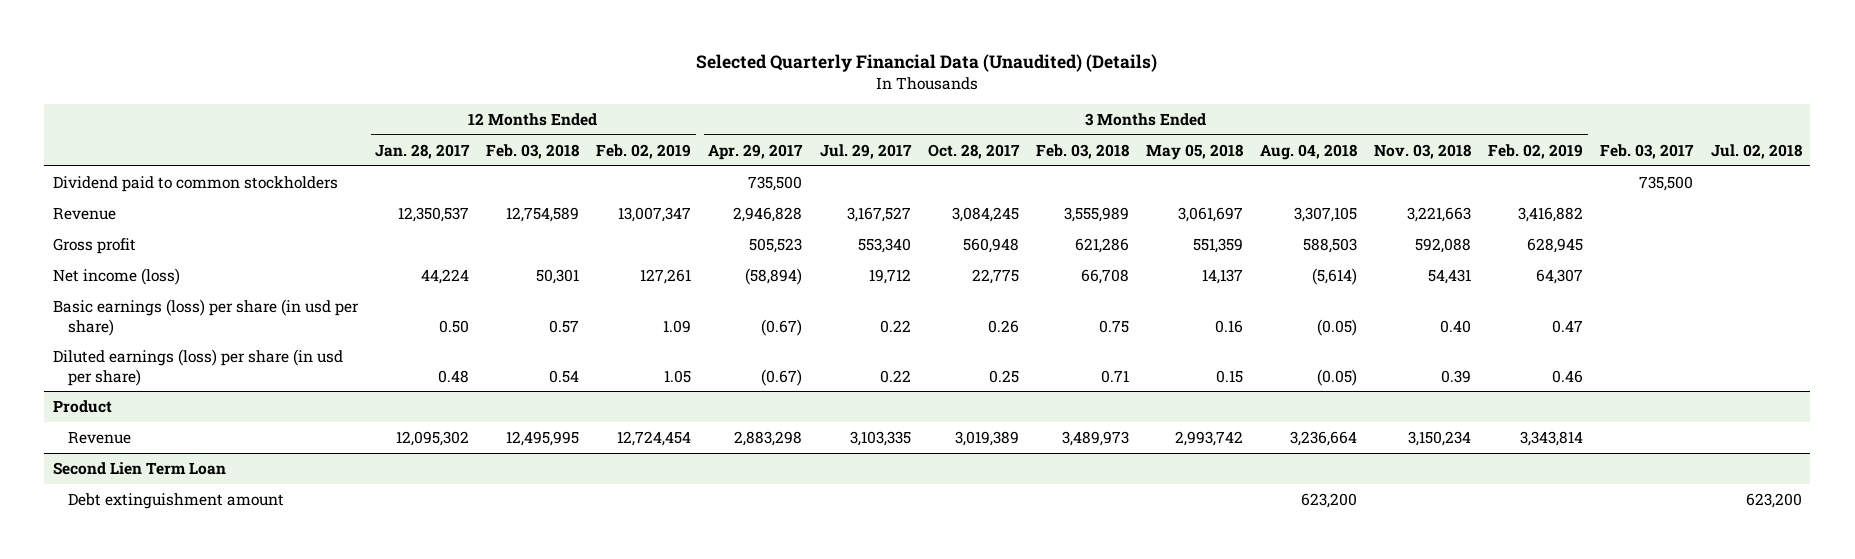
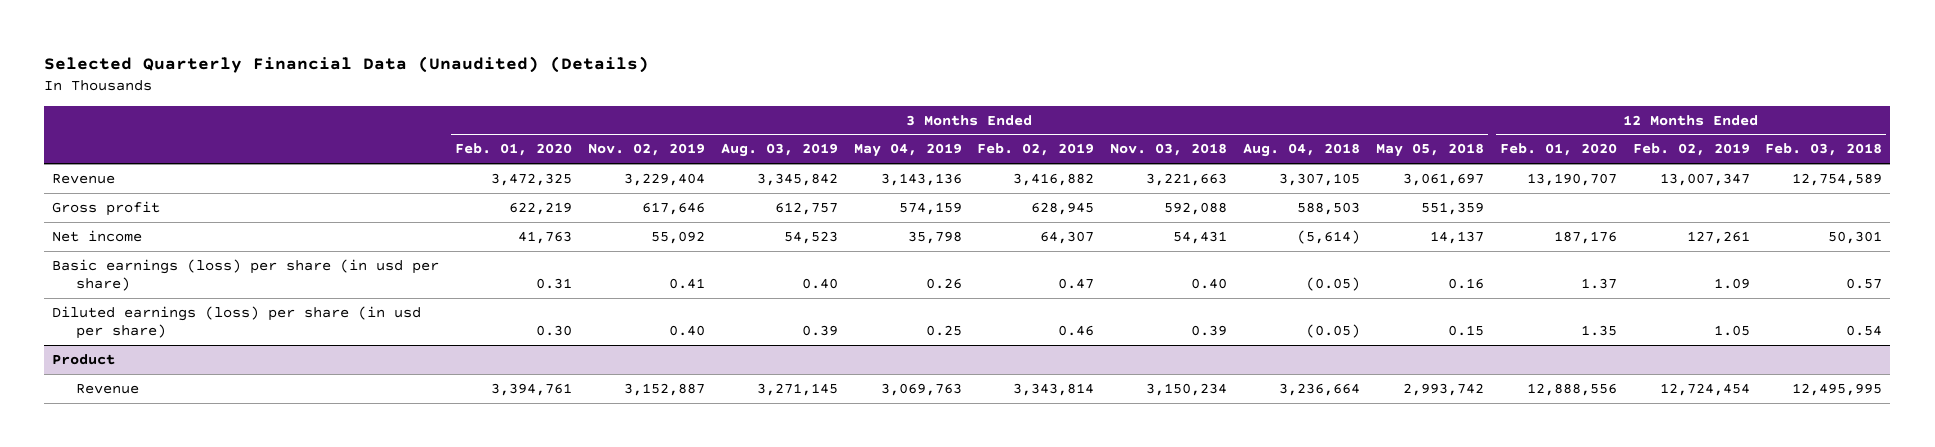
- | 12 Months Ended Jan. 28, 2017 | 12 Months Ended Feb. 03, 2018 | 12 Months Ended Feb. 02, 2019 | 3 Months Ended Apr. 29, 2017 | 3 Months Ended Jul. 29, 2017 | 3 Months Ended Oct. 28, 2017 | 3 Months Ended Feb. 03, 2018 | 3 Months Ended May 05, 2018 | 3 Months Ended Aug. 04, 2018 | 3 Months Ended Nov. 03, 2018 | 3 Months Ended Feb. 02, 2019 | Feb. 03, 2017 | Jul. 02, 2018
+ | 3 Months Ended Feb. 01, 2020 | 3 Months Ended Nov. 02, 2019 | 3 Months Ended Aug. 03, 2019 | 3 Months Ended May 04, 2019 | 3 Months Ended Feb. 02, 2019 | 3 Months Ended Nov. 03, 2018 | 3 Months Ended Aug. 04, 2018 | 3 Months Ended May 05, 2018 | 12 Months Ended Feb. 01, 2020 | 12 Months Ended Feb. 02, 2019 | 12 Months Ended Feb. 03, 2018
- Dividend paid to common stockholders | | | | 735,500 | | | | | | | | 735,500 |
- Net income (loss) | 44,224 | 50,301 | 127,261 | (58,894) | 19,712 | 22,775 | 66,708 | 14,137 | (5,614) | 54,431 | 64,307 | |
+ Net income | 41,763 | 55,092 | 54,523 | 35,798 | 64,307 | 54,431 | (5,614) | 14,137 | 187,176 | 127,261 | 50,301
- Second Lien Term Loan
- Debt extinguishment amount | | | | | | | | | 623,200 | | | | 623,200

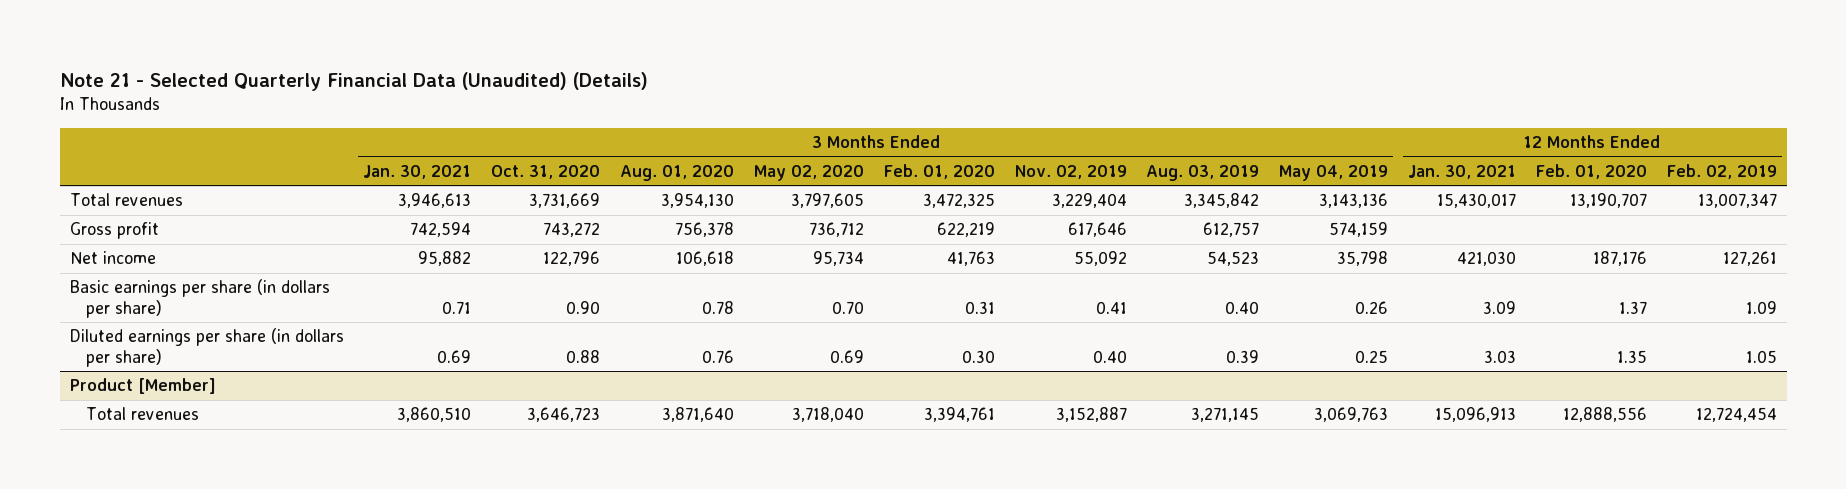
- Selected Quarterly Financial Data (Unaudited) (Details)
+ Note 21 - Selected Quarterly Financial Data (Unaudited) (Details)
- | 3 Months Ended Feb. 01, 2020 | 3 Months Ended Nov. 02, 2019 | 3 Months Ended Aug. 03, 2019 | 3 Months Ended May 04, 2019 | 3 Months Ended Feb. 02, 2019 | 3 Months Ended Nov. 03, 2018 | 3 Months Ended Aug. 04, 2018 | 3 Months Ended May 05, 2018 | 12 Months Ended Feb. 01, 2020 | 12 Months Ended Feb. 02, 2019 | 12 Months Ended Feb. 03, 2018
+ | 3 Months Ended Jan. 30, 2021 | 3 Months Ended Oct. 31, 2020 | 3 Months Ended Aug. 01, 2020 | 3 Months Ended May 02, 2020 | 3 Months Ended Feb. 01, 2020 | 3 Months Ended Nov. 02, 2019 | 3 Months Ended Aug. 03, 2019 | 3 Months Ended May 04, 2019 | 12 Months Ended Jan. 30, 2021 | 12 Months Ended Feb. 01, 2020 | 12 Months Ended Feb. 02, 2019
- Revenue | 3,472,325 | 3,229,404 | 3,345,842 | 3,143,136 | 3,416,882 | 3,221,663 | 3,307,105 | 3,061,697 | 13,190,707 | 13,007,347 | 12,754,589
+ Total revenues | 3,946,613 | 3,731,669 | 3,954,130 | 3,797,605 | 3,472,325 | 3,229,404 | 3,345,842 | 3,143,136 | 15,430,017 | 13,190,707 | 13,007,347
- Basic earnings (loss) per share (in usd per share) | 0.31 | 0.41 | 0.40 | 0.26 | 0.47 | 0.40 | (0.05) | 0.16 | 1.37 | 1.09 | 0.57
- Diluted earnings (loss) per share (in usd per share) | 0.30 | 0.40 | 0.39 | 0.25 | 0.46 | 0.39 | (0.05) | 0.15 | 1.35 | 1.05 | 0.54
- Product
- Revenue | 3,394,761 | 3,152,887 | 3,271,145 | 3,069,763 | 3,343,814 | 3,150,234 | 3,236,664 | 2,993,742 | 12,888,556 | 12,724,454 | 12,495,995
+ Basic earnings per share (in dollars per share) | 0.71 | 0.90 | 0.78 | 0.70 | 0.31 | 0.41 | 0.40 | 0.26 | 3.09 | 1.37 | 1.09
+ Diluted earnings per share (in dollars per share) | 0.69 | 0.88 | 0.76 | 0.69 | 0.30 | 0.40 | 0.39 | 0.25 | 3.03 | 1.35 | 1.05
+ Product [Member]
+ Total revenues | 3,860,510 | 3,646,723 | 3,871,640 | 3,718,040 | 3,394,761 | 3,152,887 | 3,271,145 | 3,069,763 | 15,096,913 | 12,888,556 | 12,724,454

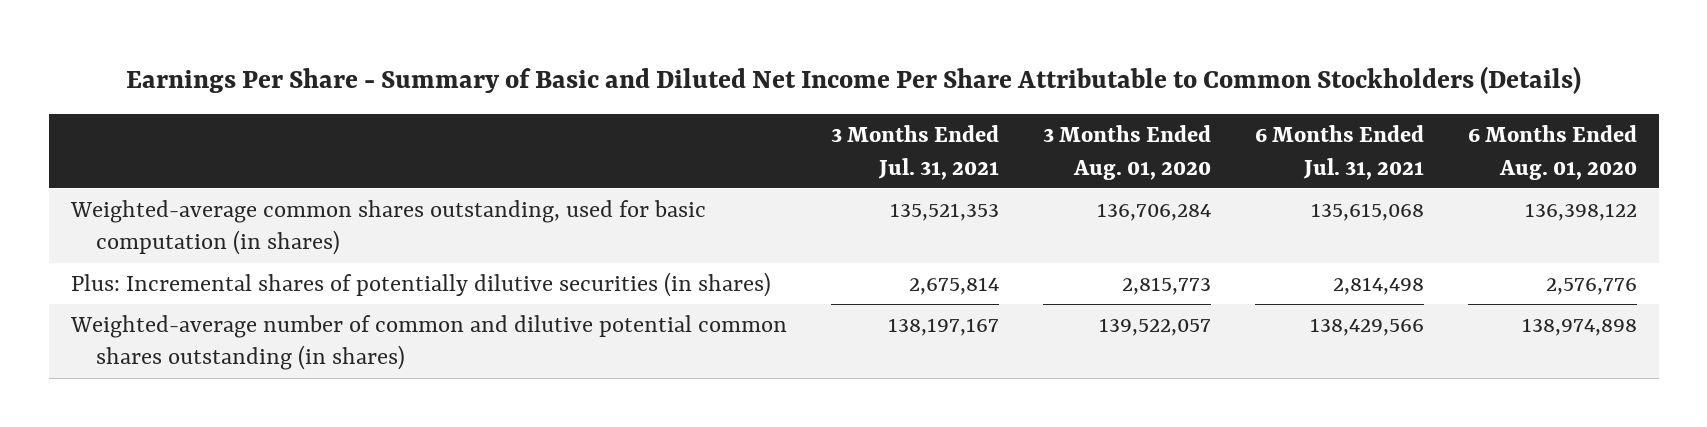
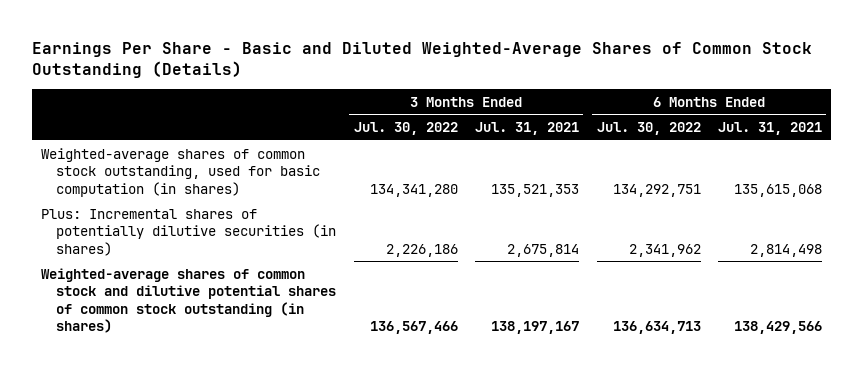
- Earnings Per Share - Summary of Basic and Diluted Net Income Per Share Attributable to Common Stockholders (Details)
+ Earnings Per Share - Basic and Diluted Weighted-Average Shares of Common Stock Outstanding (Details)
- | 3 Months Ended Jul. 31, 2021 | 3 Months Ended Aug. 01, 2020 | 6 Months Ended Jul. 31, 2021 | 6 Months Ended Aug. 01, 2020
+ | 3 Months Ended Jul. 30, 2022 | 3 Months Ended Jul. 31, 2021 | 6 Months Ended Jul. 30, 2022 | 6 Months Ended Jul. 31, 2021
- Weighted-average common shares outstanding, used for basic computation (in shares) | 135,521,353 | 136,706,284 | 135,615,068 | 136,398,122
+ Weighted-average shares of common stock outstanding, used for basic computation (in shares) | 134,341,280 | 135,521,353 | 134,292,751 | 135,615,068
- Weighted-average number of common and dilutive potential common shares outstanding (in shares) | 138,197,167 | 139,522,057 | 138,429,566 | 138,974,898
+ Weighted-average shares of common stock and dilutive potential shares of common stock outstanding (in shares) | 136,567,466 | 138,197,167 | 136,634,713 | 138,429,566

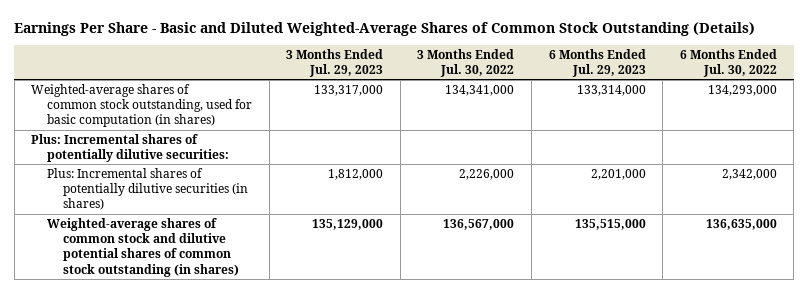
- | 3 Months Ended Jul. 30, 2022 | 3 Months Ended Jul. 31, 2021 | 6 Months Ended Jul. 30, 2022 | 6 Months Ended Jul. 31, 2021
+ | 3 Months Ended Jul. 29, 2023 | 3 Months Ended Jul. 30, 2022 | 6 Months Ended Jul. 29, 2023 | 6 Months Ended Jul. 30, 2022
- Weighted-average shares of common stock outstanding, used for basic computation (in shares) | 134,341,280 | 135,521,353 | 134,292,751 | 135,615,068
- Plus: Incremental shares of potentially dilutive securities (in shares) | 2,226,186 | 2,675,814 | 2,341,962 | 2,814,498
- Weighted-average shares of common stock and dilutive potential shares of common stock outstanding (in shares) | 136,567,466 | 138,197,167 | 136,634,713 | 138,429,566
+ Weighted-average shares of common stock outstanding, used for basic computation (in shares) | 133,317,000 | 134,341,000 | 133,314,000 | 134,293,000
+ Plus: Incremental shares of potentially dilutive securities:
+ Plus: Incremental shares of potentially dilutive securities (in shares) | 1,812,000 | 2,226,000 | 2,201,000 | 2,342,000
+ Weighted-average shares of common stock and dilutive potential shares of common stock outstanding (in shares) | 135,129,000 | 136,567,000 | 135,515,000 | 136,635,000

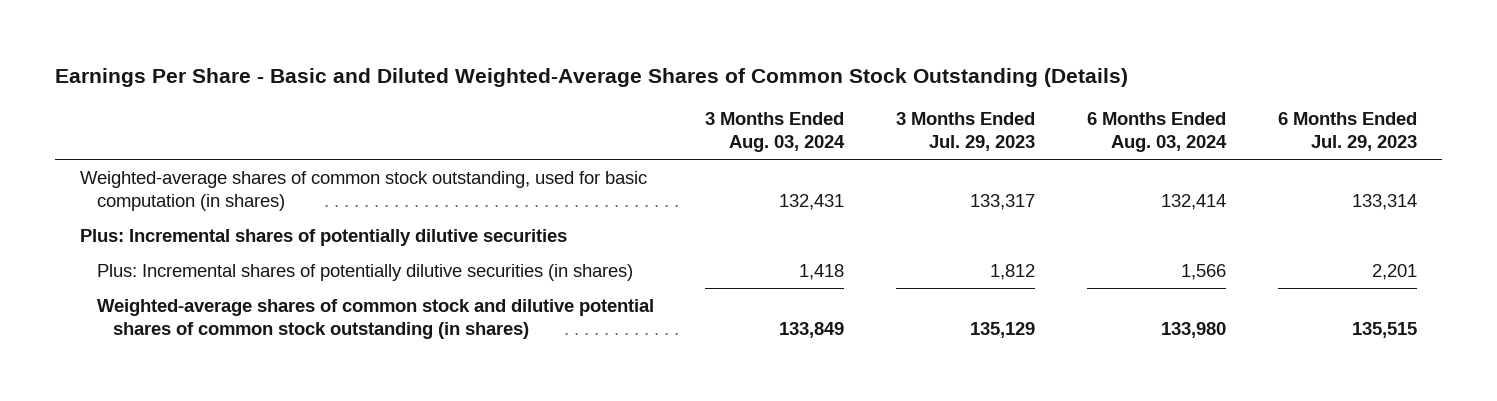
- | 3 Months Ended Jul. 29, 2023 | 3 Months Ended Jul. 30, 2022 | 6 Months Ended Jul. 29, 2023 | 6 Months Ended Jul. 30, 2022
+ | 3 Months Ended Aug. 03, 2024 | 3 Months Ended Jul. 29, 2023 | 6 Months Ended Aug. 03, 2024 | 6 Months Ended Jul. 29, 2023
- Weighted-average shares of common stock outstanding, used for basic computation (in shares) | 133,317,000 | 134,341,000 | 133,314,000 | 134,293,000
- Plus: Incremental shares of potentially dilutive securities:
- Plus: Incremental shares of potentially dilutive securities (in shares) | 1,812,000 | 2,226,000 | 2,201,000 | 2,342,000
- Weighted-average shares of common stock and dilutive potential shares of common stock outstanding (in shares) | 135,129,000 | 136,567,000 | 135,515,000 | 136,635,000
+ Weighted-average shares of common stock outstanding, used for basic computation (in shares) | 132,431 | 133,317 | 132,414 | 133,314
+ Plus: Incremental shares of potentially dilutive securities
+ Plus: Incremental shares of potentially dilutive securities (in shares) | 1,418 | 1,812 | 1,566 | 2,201
+ Weighted-average shares of common stock and dilutive potential shares of common stock outstanding (in shares) | 133,849 | 135,129 | 133,980 | 135,515

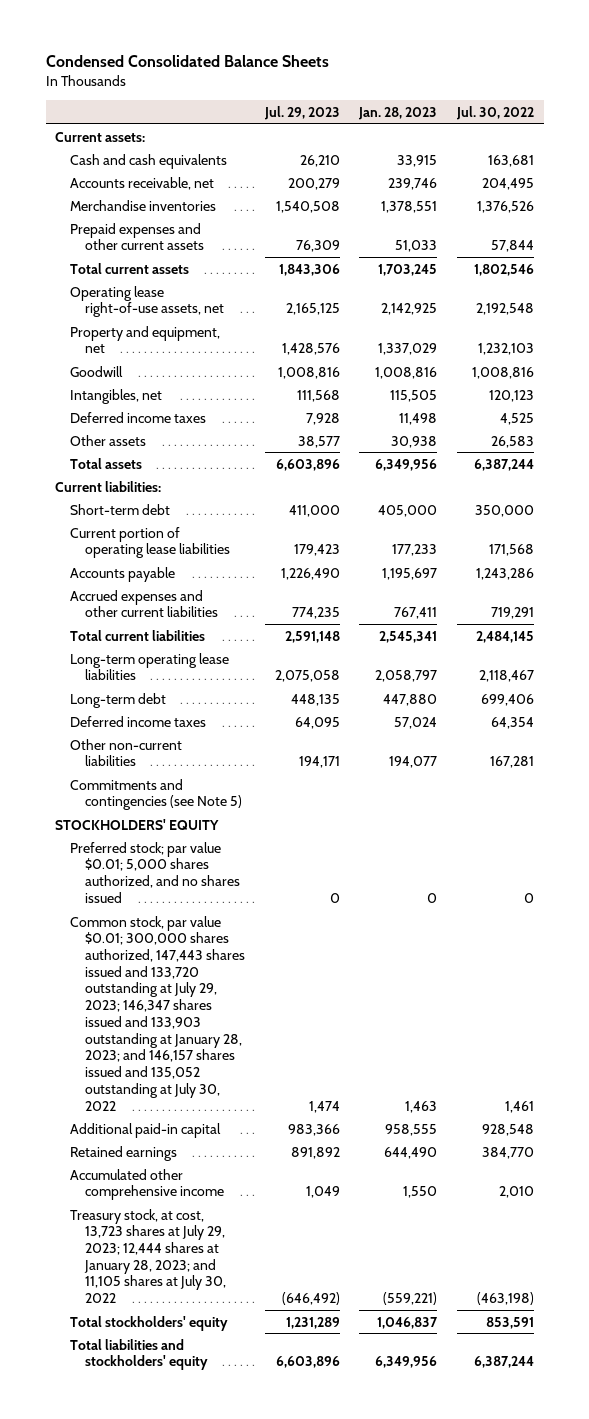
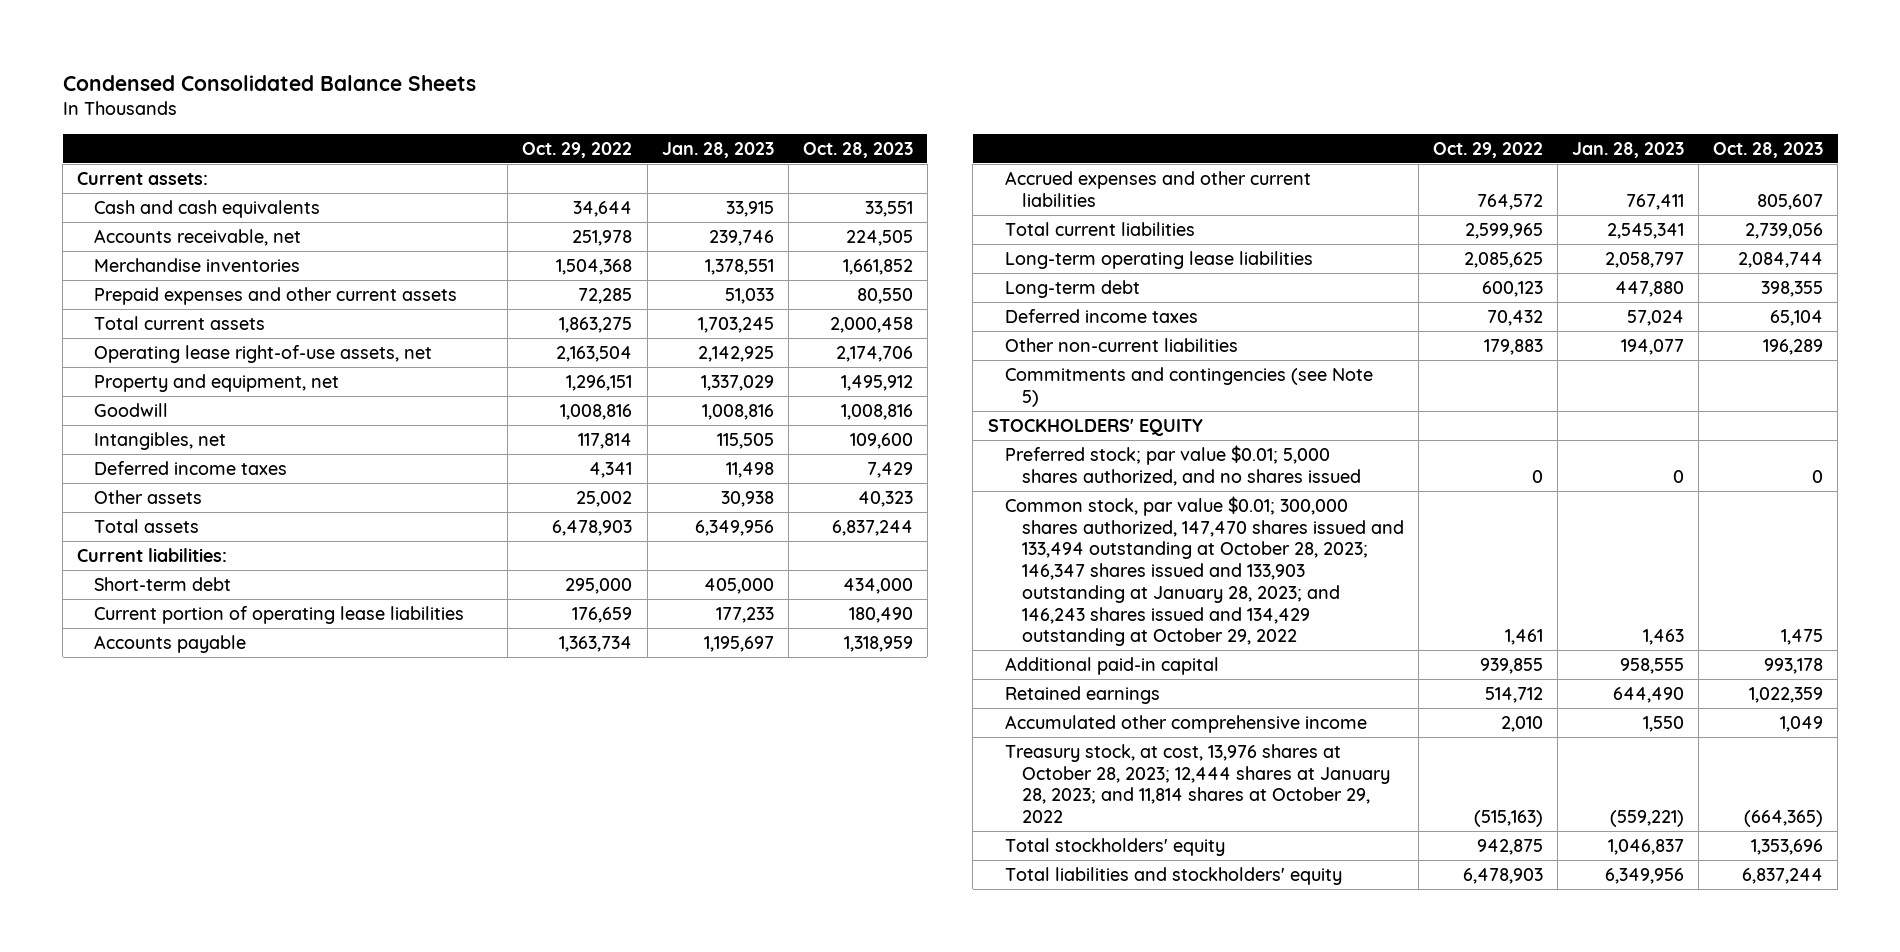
- | Jul. 29, 2023 | Jan. 28, 2023 | Jul. 30, 2022
+ | Oct. 29, 2022 | Jan. 28, 2023 | Oct. 28, 2023
- Common stock, par value $0.01; 300,000 shares authorized, 147,443 shares issued and 133,720 outstanding at July 29, 2023; 146,347 shares issued and 133,903 outstanding at January 28, 2023; and 146,157 shares issued and 135,052 outstanding at July 30, 2022 | 1,474 | 1,463 | 1,461
+ Common stock, par value $0.01; 300,000 shares authorized, 147,470 shares issued and 133,494 outstanding at October 28, 2023; 146,347 shares issued and 133,903 outstanding at January 28, 2023; and 146,243 shares issued and 134,429 outstanding at October 29, 2022 | 1,461 | 1,463 | 1,475
- Treasury stock, at cost, 13,723 shares at July 29, 2023; 12,444 shares at January 28, 2023; and 11,105 shares at July 30, 2022 | (646,492) | (559,221) | (463,198)
+ Treasury stock, at cost, 13,976 shares at October 28, 2023; 12,444 shares at January 28, 2023; and 11,814 shares at October 29, 2022 | (515,163) | (559,221) | (664,365)

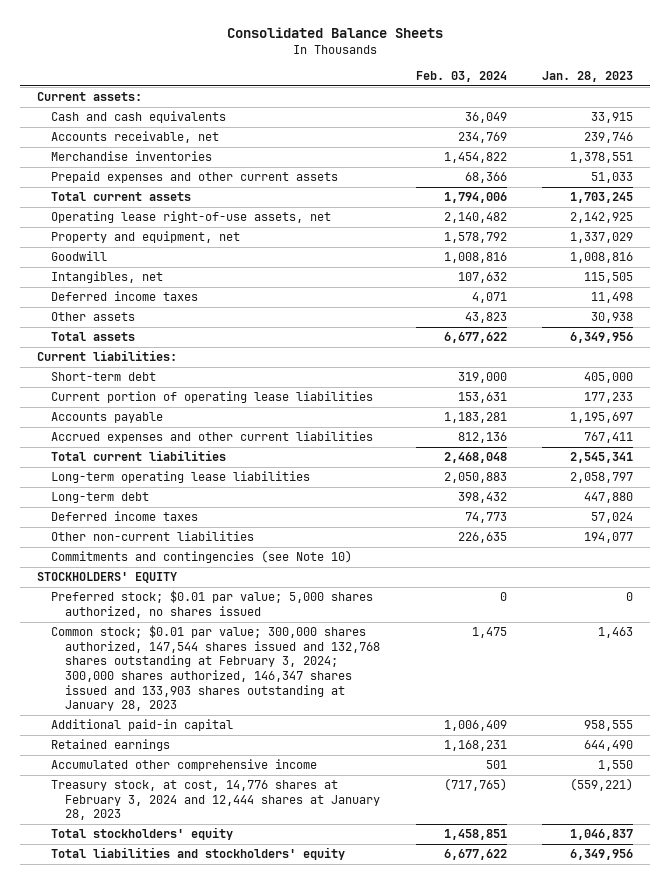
- Condensed Consolidated Balance Sheets
+ Consolidated Balance Sheets
- | Oct. 29, 2022 | Jan. 28, 2023 | Oct. 28, 2023
+ | Feb. 03, 2024 | Jan. 28, 2023
- Commitments and contingencies (see Note 5)
+ Commitments and contingencies (see Note 10)
- Preferred stock; par value $0.01; 5,000 shares authorized, and no shares issued | 0 | 0 | 0
- Common stock, par value $0.01; 300,000 shares authorized, 147,470 shares issued and 133,494 outstanding at October 28, 2023; 146,347 shares issued and 133,903 outstanding at January 28, 2023; and 146,243 shares issued and 134,429 outstanding at October 29, 2022 | 1,461 | 1,463 | 1,475
+ Preferred stock; $0.01 par value; 5,000 shares authorized, no shares issued | 0 | 0
+ Common stock; $0.01 par value; 300,000 shares authorized, 147,544 shares issued and 132,768 shares outstanding at February 3, 2024; 300,000 shares authorized, 146,347 shares issued and 133,903 shares outstanding at January 28, 2023 | 1,475 | 1,463
- Treasury stock, at cost, 13,976 shares at October 28, 2023; 12,444 shares at January 28, 2023; and 11,814 shares at October 29, 2022 | (515,163) | (559,221) | (664,365)
+ Treasury stock, at cost, 14,776 shares at February 3, 2024 and 12,444 shares at January 28, 2023 | (717,765) | (559,221)

